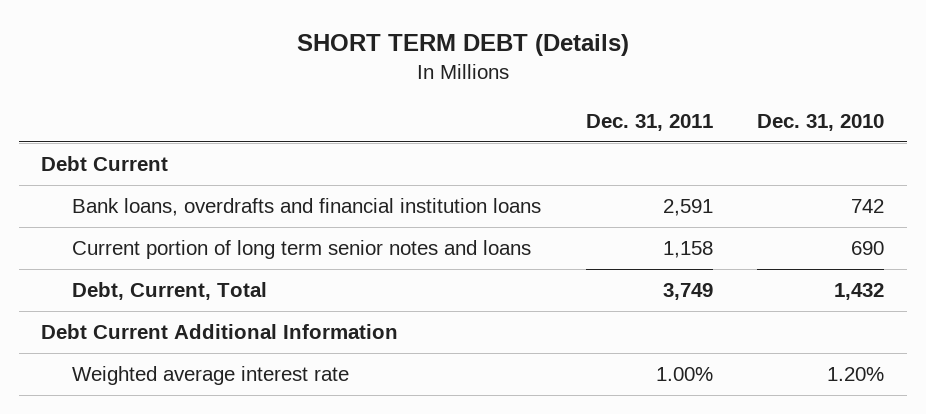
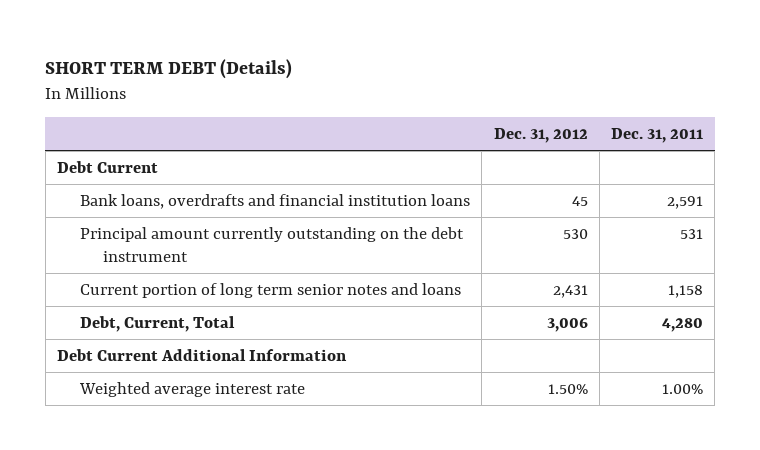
- | Dec. 31, 2011 | Dec. 31, 2010
+ | Dec. 31, 2012 | Dec. 31, 2011
+ Principal amount currently outstanding on the debt instrument | 530 | 531
- Debt, Current, Total | 3,749 | 1,432
+ Debt, Current, Total | 3,006 | 4,280

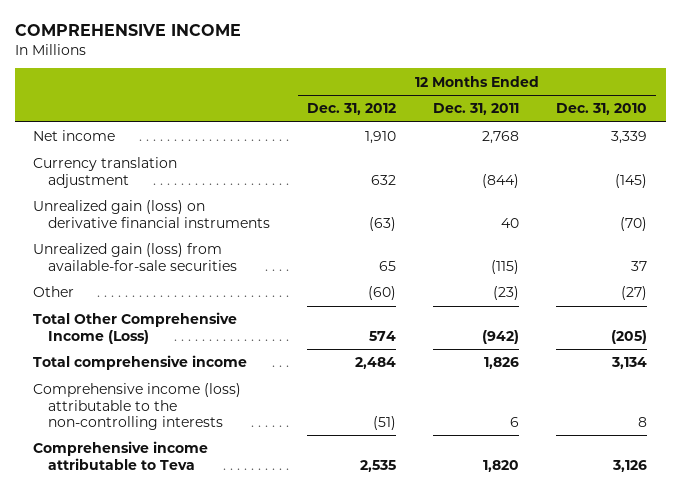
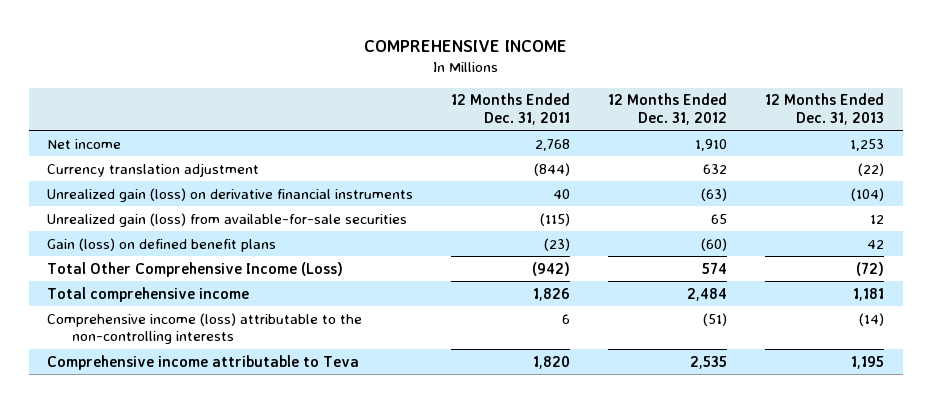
- | 12 Months Ended Dec. 31, 2012 | 12 Months Ended Dec. 31, 2011 | 12 Months Ended Dec. 31, 2010
+ | 12 Months Ended Dec. 31, 2011 | 12 Months Ended Dec. 31, 2012 | 12 Months Ended Dec. 31, 2013
- Other | (60) | (23) | (27)
+ Gain (loss) on defined benefit plans | (23) | (60) | 42

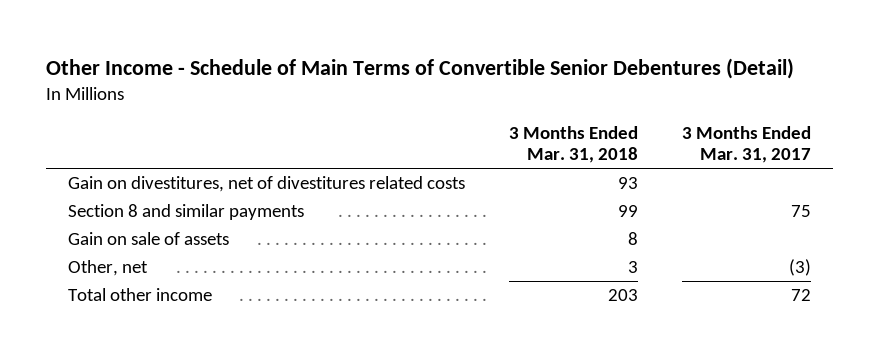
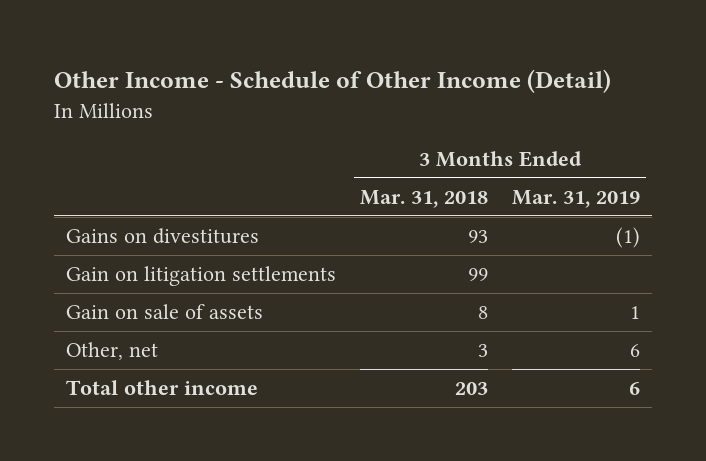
- Other Income - Schedule of Main Terms of Convertible Senior Debentures (Detail)
+ Other Income - Schedule of Other Income (Detail)
- | 3 Months Ended Mar. 31, 2018 | 3 Months Ended Mar. 31, 2017
+ | 3 Months Ended Mar. 31, 2018 | 3 Months Ended Mar. 31, 2019
- Gain on divestitures, net of divestitures related costs | 93 |
- Section 8 and similar payments | 99 | 75
+ Gains on divestitures | 93 | (1)
+ Gain on litigation settlements | 99 |

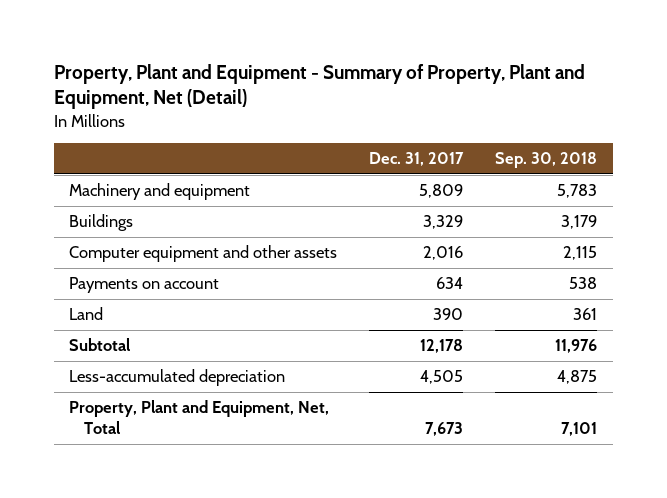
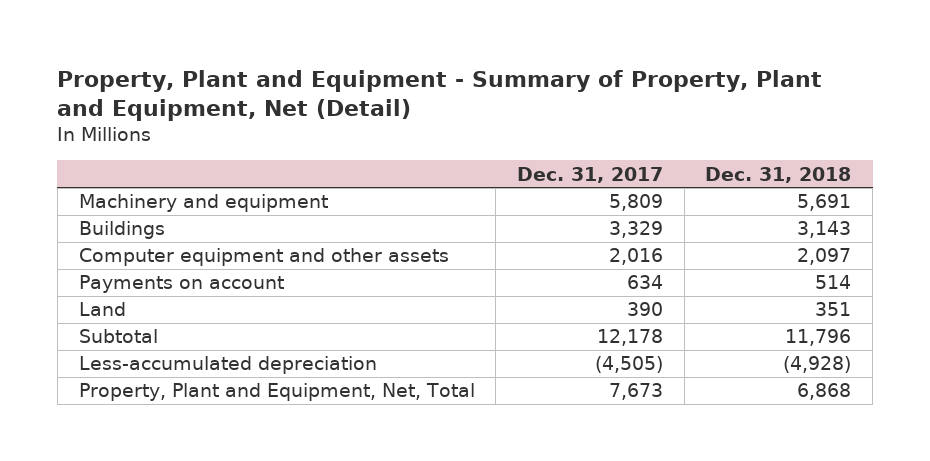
- | Dec. 31, 2017 | Sep. 30, 2018
+ | Dec. 31, 2017 | Dec. 31, 2018
- Less-accumulated depreciation | 4,505 | 4,875
+ Less-accumulated depreciation | (4,505) | (4,928)

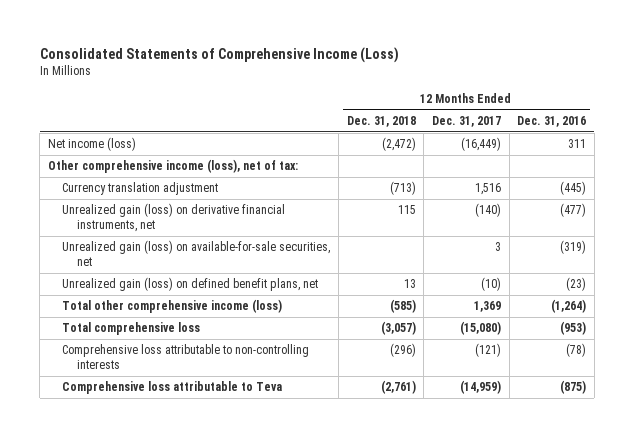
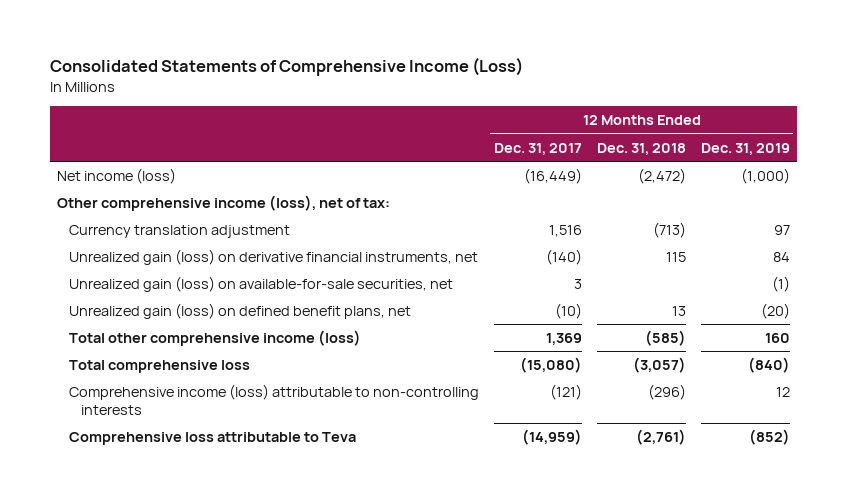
- | 12 Months Ended Dec. 31, 2018 | 12 Months Ended Dec. 31, 2017 | 12 Months Ended Dec. 31, 2016
+ | 12 Months Ended Dec. 31, 2017 | 12 Months Ended Dec. 31, 2018 | 12 Months Ended Dec. 31, 2019
- Comprehensive loss attributable to non-controlling interests | (296) | (121) | (78)
+ Comprehensive income (loss) attributable to non-controlling interests | (121) | (296) | 12

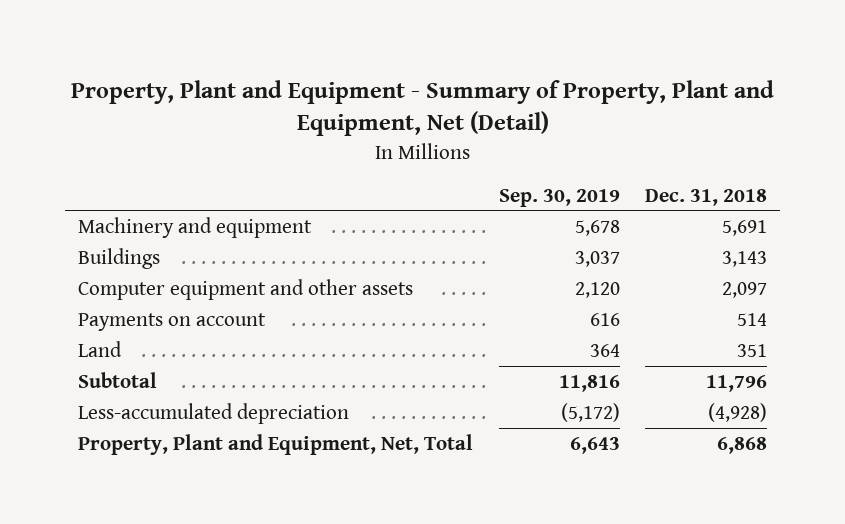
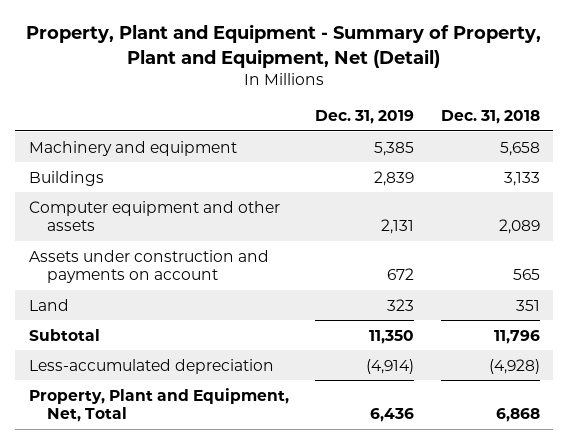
- | Sep. 30, 2019 | Dec. 31, 2018
+ | Dec. 31, 2019 | Dec. 31, 2018
- Machinery and equipment | 5,678 | 5,691
- Buildings | 3,037 | 3,143
- Computer equipment and other assets | 2,120 | 2,097
- Payments on account | 616 | 514
+ Machinery and equipment | 5,385 | 5,658
+ Buildings | 2,839 | 3,133
+ Computer equipment and other assets | 2,131 | 2,089
+ Assets under construction and payments on account | 672 | 565

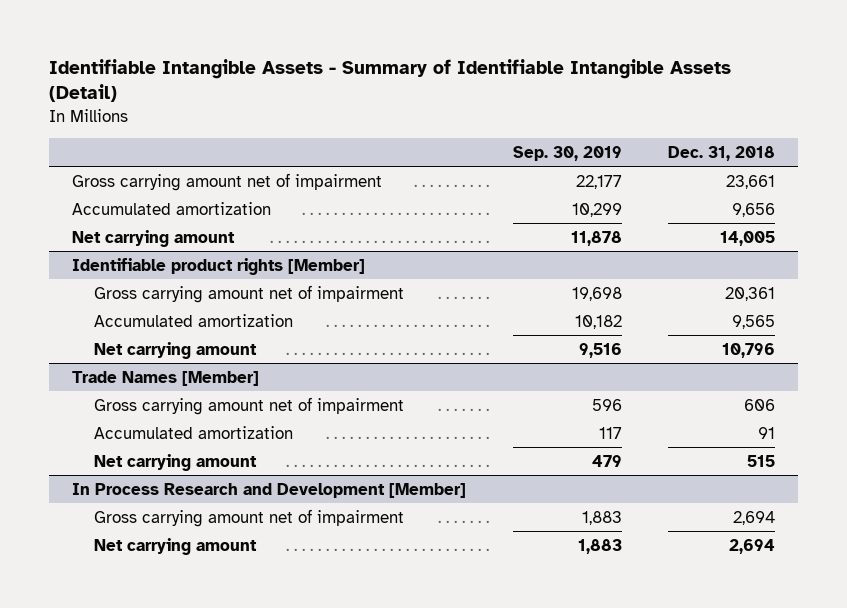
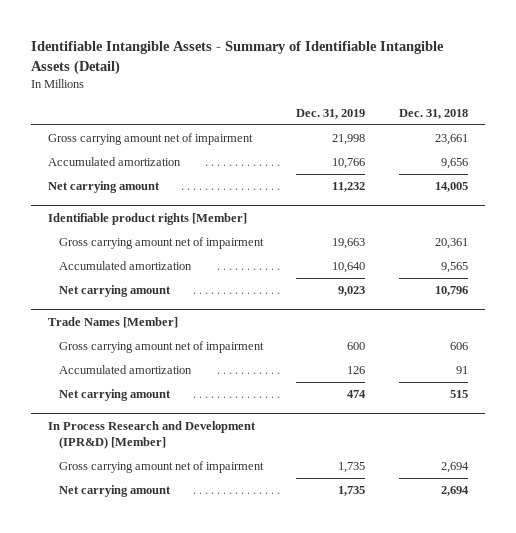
- | Sep. 30, 2019 | Dec. 31, 2018
+ | Dec. 31, 2019 | Dec. 31, 2018
- In Process Research and Development [Member]
+ In Process Research and Development (IPR&D) [Member]

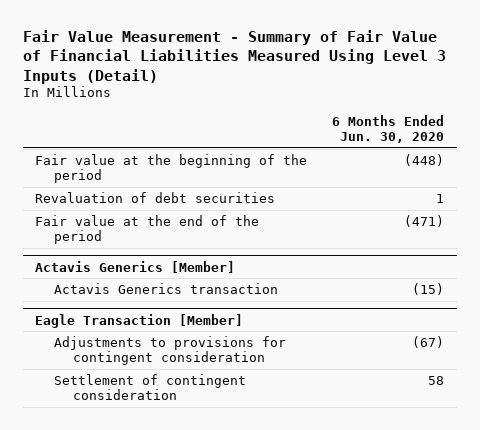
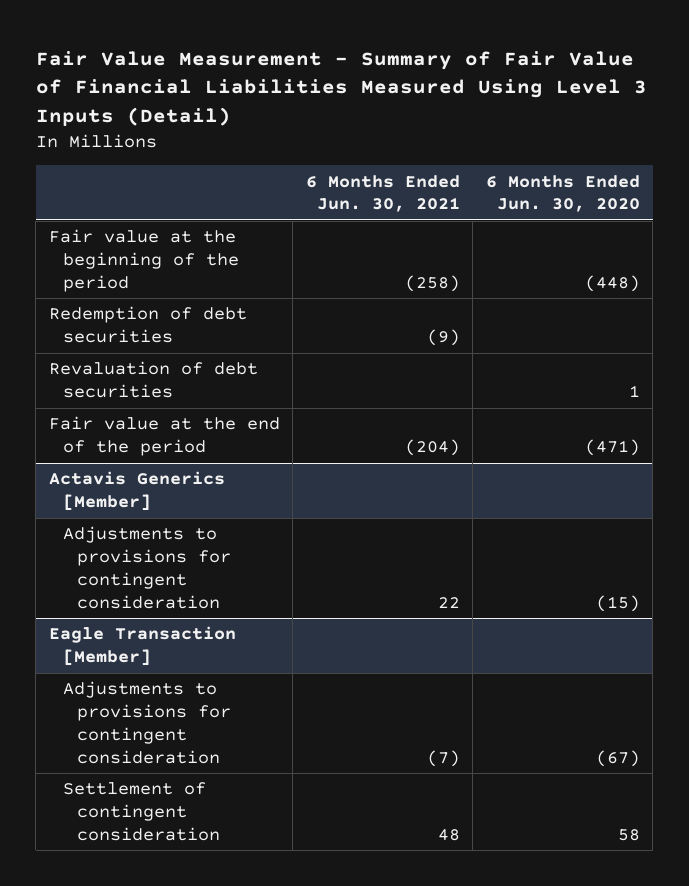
- | 6 Months Ended Jun. 30, 2020
+ | 6 Months Ended Jun. 30, 2021 | 6 Months Ended Jun. 30, 2020
+ Redemption of debt securities | (9) |
@ Actavis Generics [Member]
- Actavis Generics transaction | (15)
+ Adjustments to provisions for contingent consideration | 22 | (15)

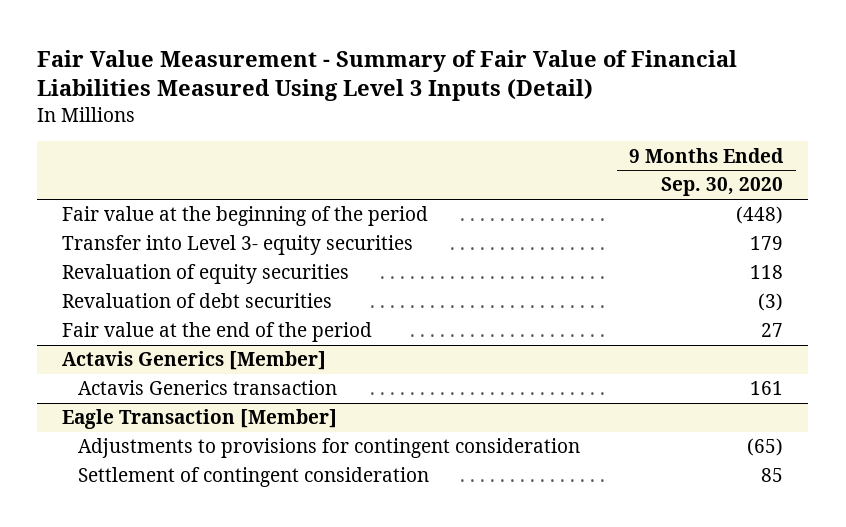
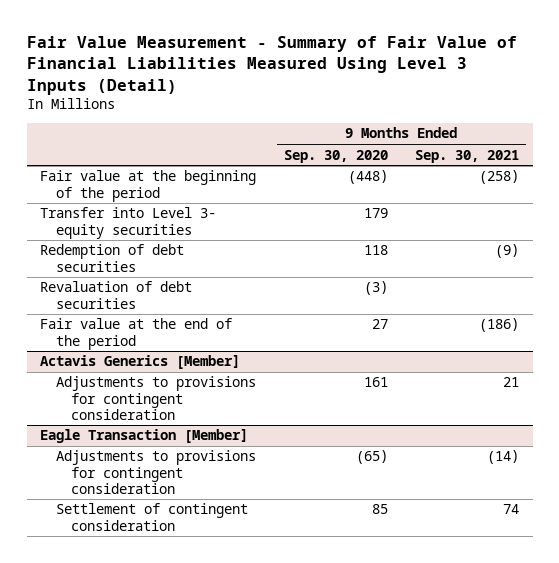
- | 9 Months Ended Sep. 30, 2020
+ | 9 Months Ended Sep. 30, 2020 | 9 Months Ended Sep. 30, 2021
- Revaluation of equity securities | 118
+ Redemption of debt securities | 118 | (9)
@ Actavis Generics [Member]
- Actavis Generics transaction | 161
+ Adjustments to provisions for contingent consideration | 161 | 21

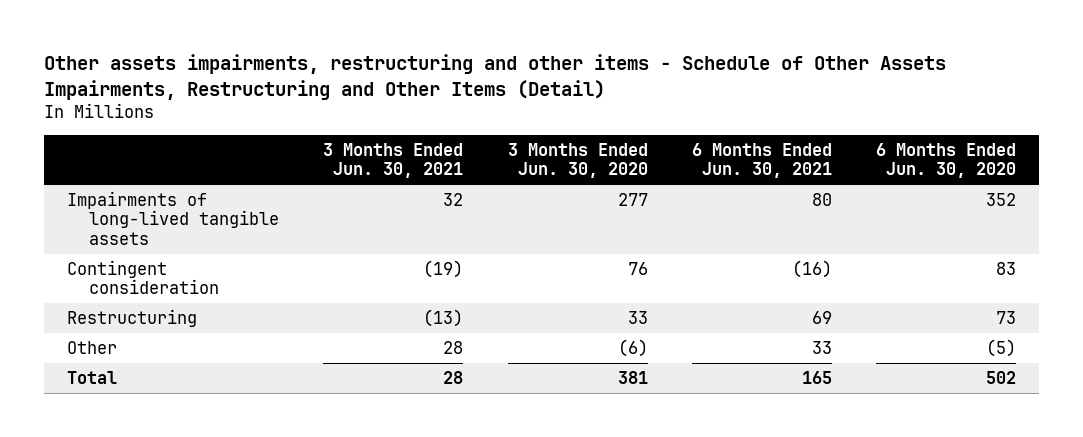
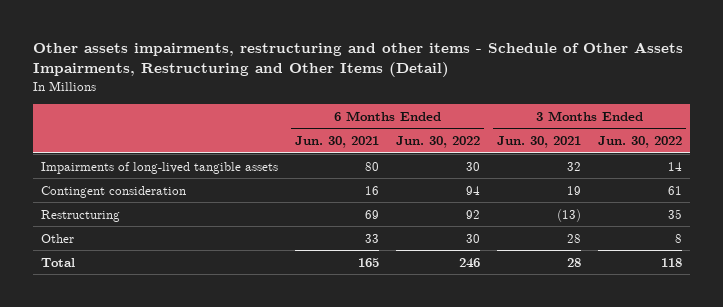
- | 3 Months Ended Jun. 30, 2021 | 3 Months Ended Jun. 30, 2020 | 6 Months Ended Jun. 30, 2021 | 6 Months Ended Jun. 30, 2020
+ | 6 Months Ended Jun. 30, 2021 | 6 Months Ended Jun. 30, 2022 | 3 Months Ended Jun. 30, 2021 | 3 Months Ended Jun. 30, 2022
- Contingent consideration | (19) | 76 | (16) | 83
+ Contingent consideration | 16 | 94 | 19 | 61

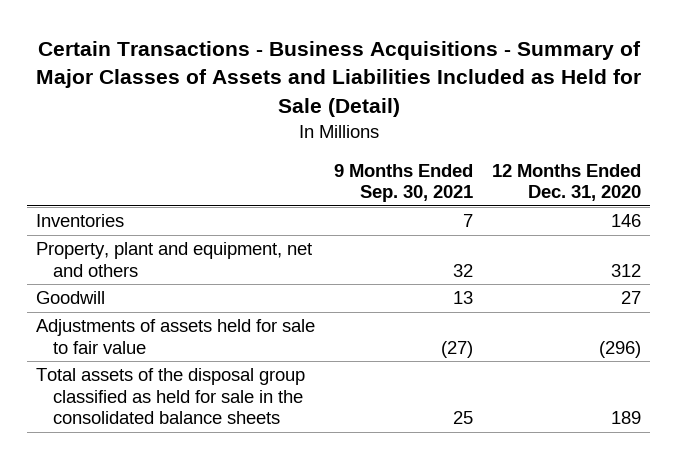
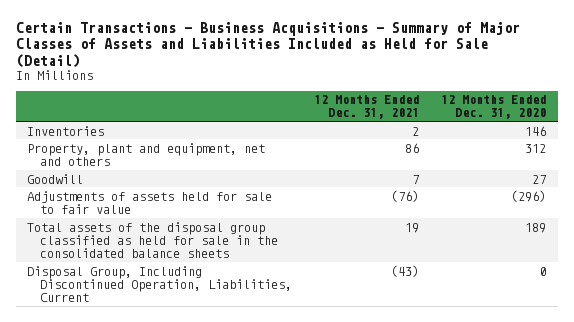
- | 9 Months Ended Sep. 30, 2021 | 12 Months Ended Dec. 31, 2020
+ | 12 Months Ended Dec. 31, 2021 | 12 Months Ended Dec. 31, 2020
+ Disposal Group, Including Discontinued Operation, Liabilities, Current | (43) | 0

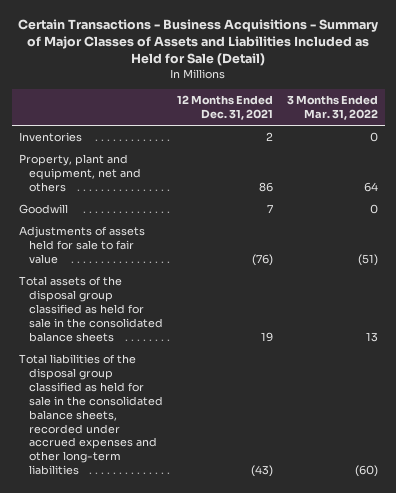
- | 12 Months Ended Dec. 31, 2021 | 12 Months Ended Dec. 31, 2020
+ | 12 Months Ended Dec. 31, 2021 | 3 Months Ended Mar. 31, 2022
- Disposal Group, Including Discontinued Operation, Liabilities, Current | (43) | 0
+ Total liabilities of the disposal group classified as held for sale in the consolidated balance sheets, recorded under accrued expenses and other long-term liabilities | (43) | (60)

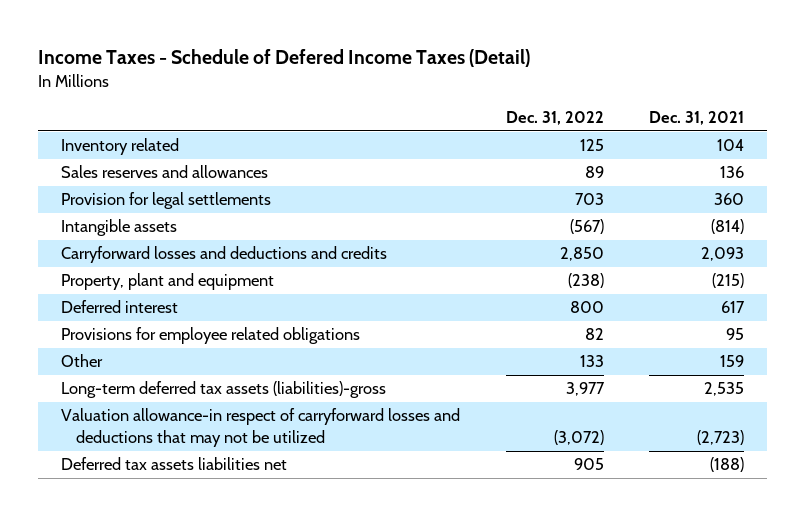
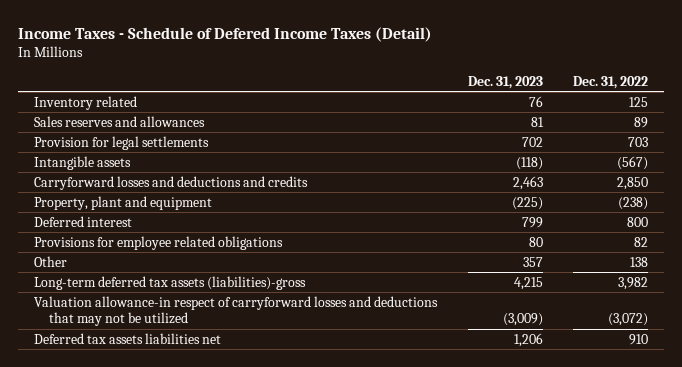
- | Dec. 31, 2022 | Dec. 31, 2021
+ | Dec. 31, 2023 | Dec. 31, 2022
- Other | 133 | 159
- Long-term deferred tax assets (liabilities)-gross | 3,977 | 2,535
+ Other | 357 | 138
+ Long-term deferred tax assets (liabilities)-gross | 4,215 | 3,982
- Deferred tax assets liabilities net | 905 | (188)
+ Deferred tax assets liabilities net | 1,206 | 910

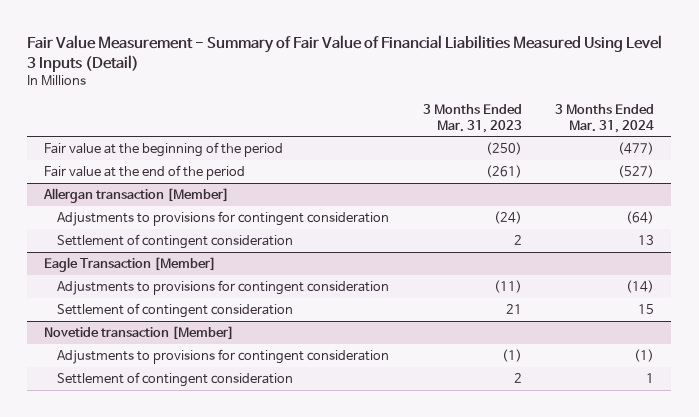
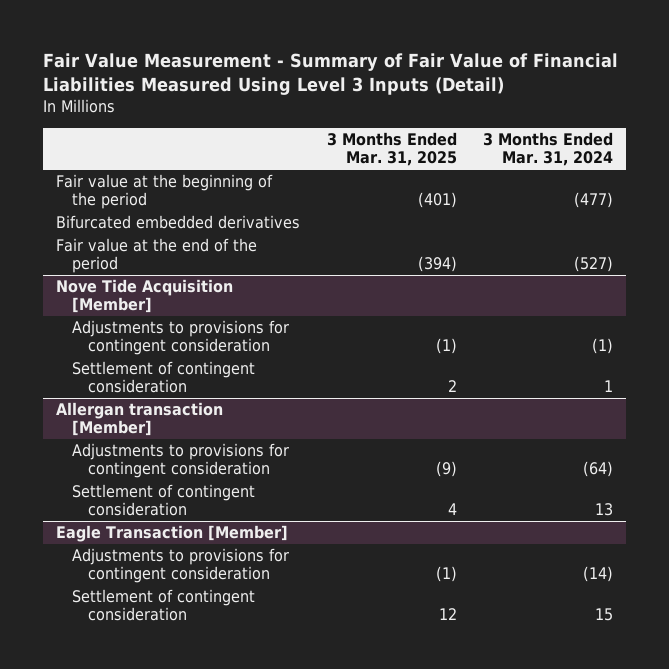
- | 3 Months Ended Mar. 31, 2023 | 3 Months Ended Mar. 31, 2024
+ | 3 Months Ended Mar. 31, 2025 | 3 Months Ended Mar. 31, 2024
+ Bifurcated embedded derivatives
+ Nove Tide Acquisition [Member]
+ Adjustments to provisions for contingent consideration | (1) | (1)
+ Settlement of contingent consideration | 2 | 1
- Novetide transaction [Member]
- Adjustments to provisions for contingent consideration | (1) | (1)
- Settlement of contingent consideration | 2 | 1

